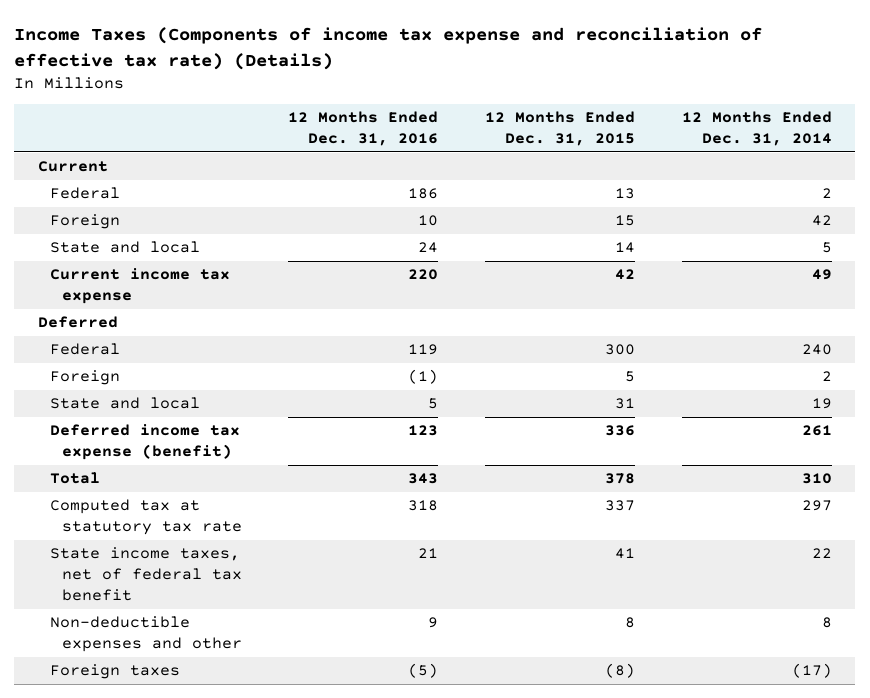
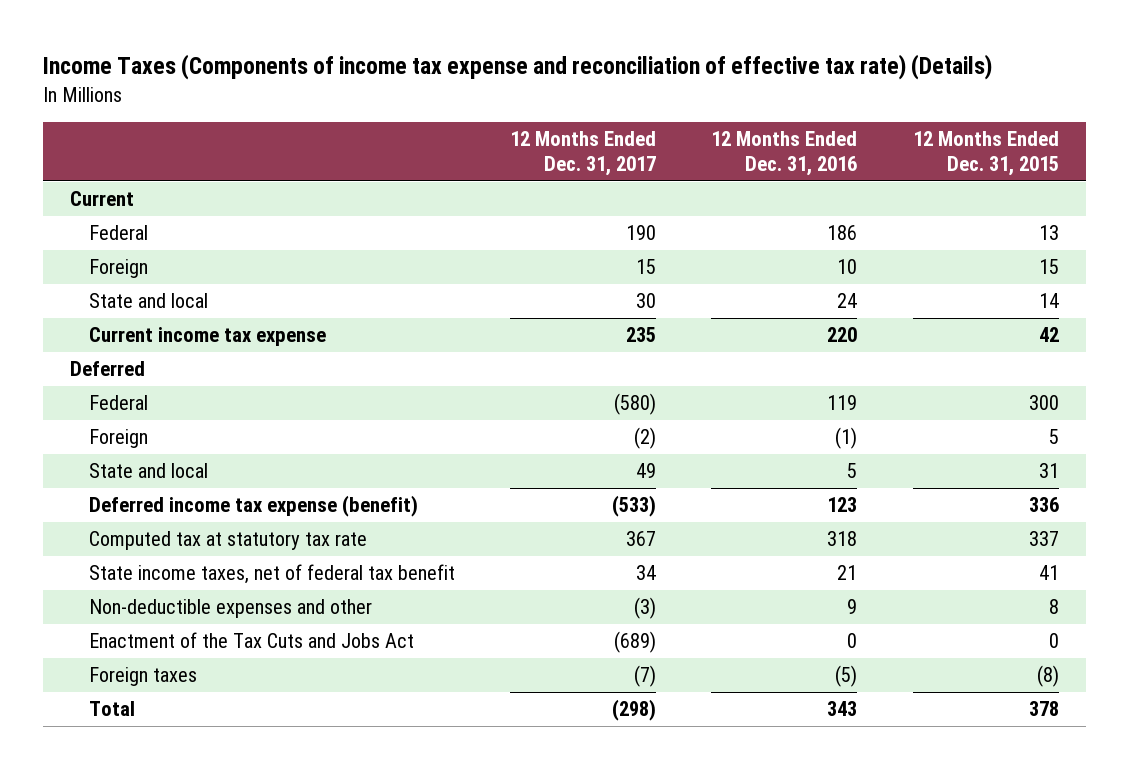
- | 12 Months Ended Dec. 31, 2016 | 12 Months Ended Dec. 31, 2015 | 12 Months Ended Dec. 31, 2014
+ | 12 Months Ended Dec. 31, 2017 | 12 Months Ended Dec. 31, 2016 | 12 Months Ended Dec. 31, 2015
+ Enactment of the Tax Cuts and Jobs Act | (689) | 0 | 0
moved down: Total | (298) | 343 | 378

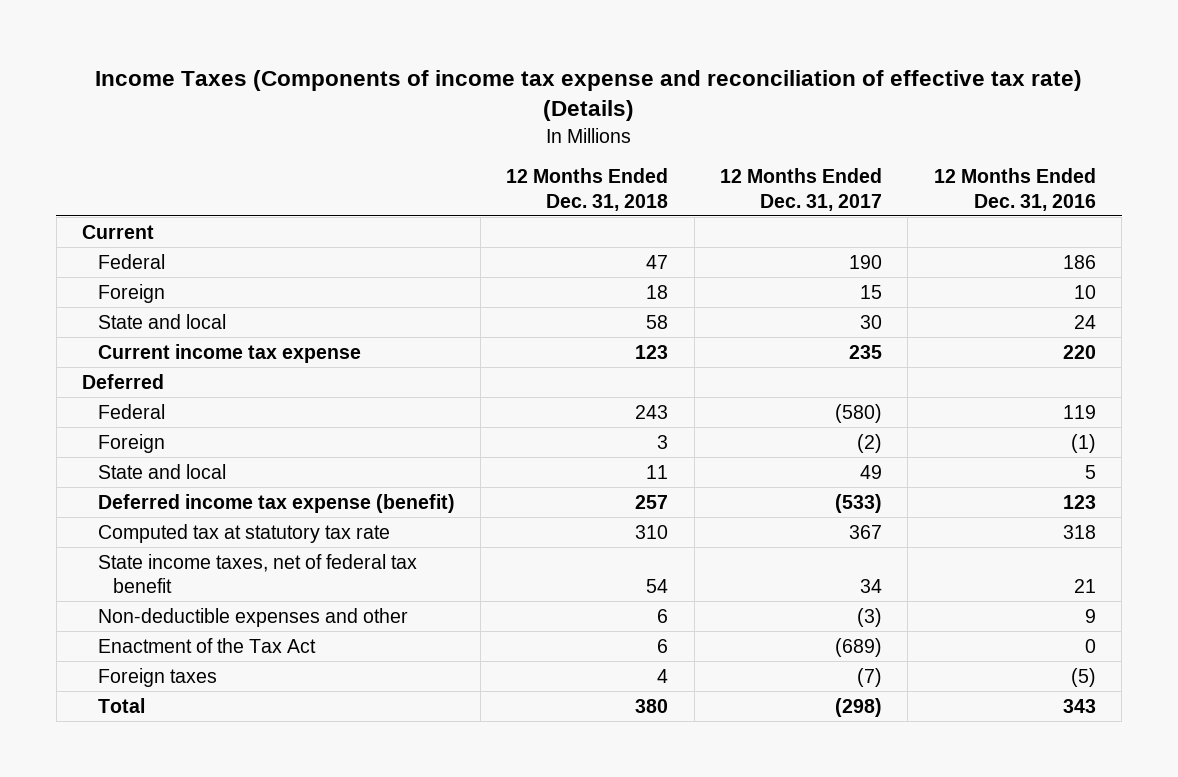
- | 12 Months Ended Dec. 31, 2017 | 12 Months Ended Dec. 31, 2016 | 12 Months Ended Dec. 31, 2015
+ | 12 Months Ended Dec. 31, 2018 | 12 Months Ended Dec. 31, 2017 | 12 Months Ended Dec. 31, 2016
- Enactment of the Tax Cuts and Jobs Act | (689) | 0 | 0
+ Enactment of the Tax Act | 6 | (689) | 0

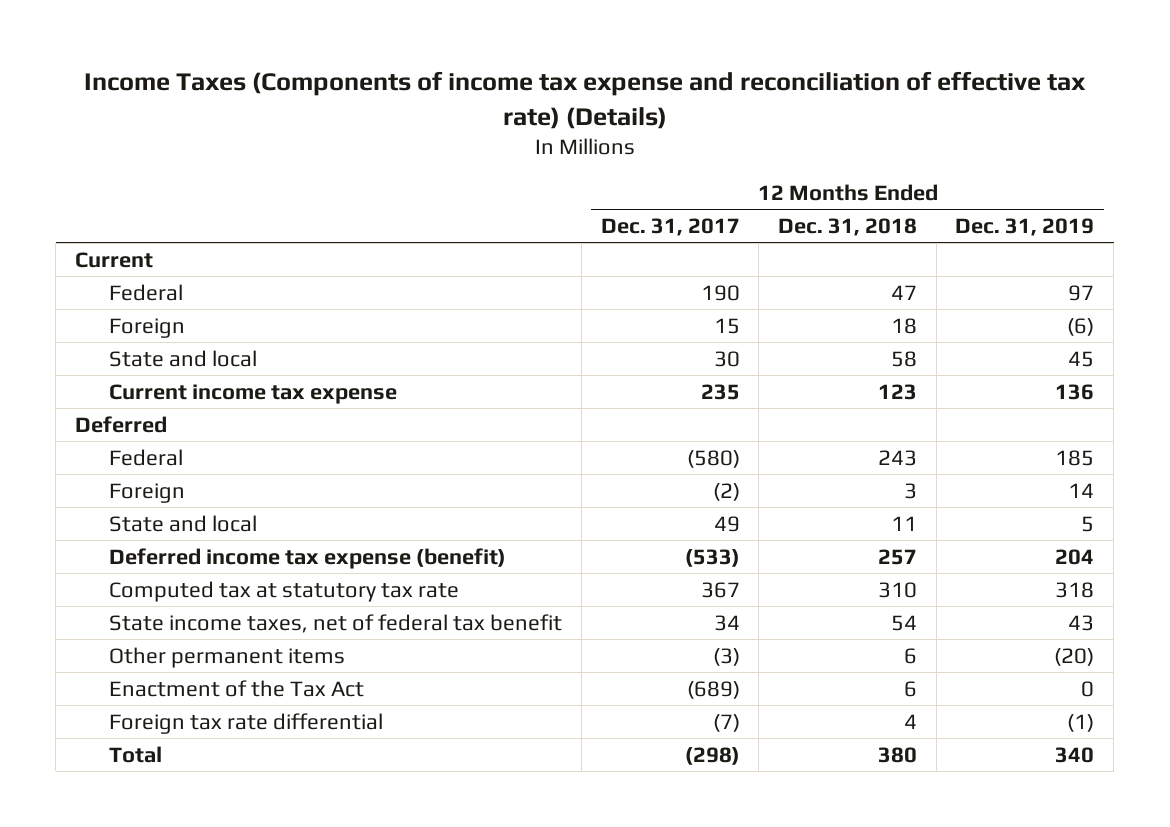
- | 12 Months Ended Dec. 31, 2018 | 12 Months Ended Dec. 31, 2017 | 12 Months Ended Dec. 31, 2016
+ | 12 Months Ended Dec. 31, 2017 | 12 Months Ended Dec. 31, 2018 | 12 Months Ended Dec. 31, 2019
- Non-deductible expenses and other | 6 | (3) | 9
+ Other permanent items | (3) | 6 | (20)
- Foreign taxes | 4 | (7) | (5)
+ Foreign tax rate differential | (7) | 4 | (1)

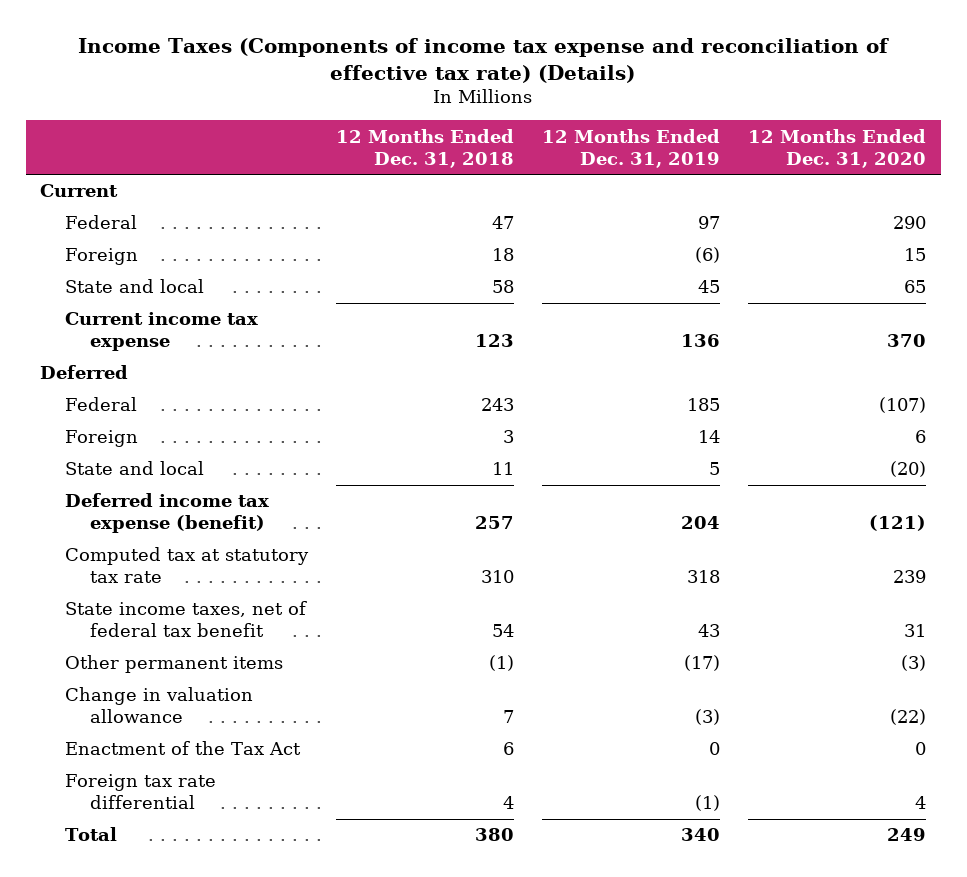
- | 12 Months Ended Dec. 31, 2017 | 12 Months Ended Dec. 31, 2018 | 12 Months Ended Dec. 31, 2019
+ | 12 Months Ended Dec. 31, 2018 | 12 Months Ended Dec. 31, 2019 | 12 Months Ended Dec. 31, 2020
- Other permanent items | (3) | 6 | (20)
+ Other permanent items | (1) | (17) | (3)
+ Change in valuation allowance | 7 | (3) | (22)

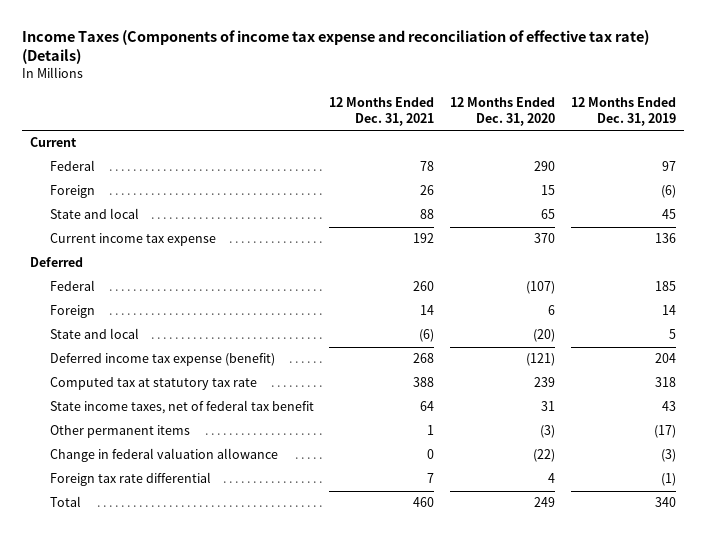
- | 12 Months Ended Dec. 31, 2018 | 12 Months Ended Dec. 31, 2019 | 12 Months Ended Dec. 31, 2020
+ | 12 Months Ended Dec. 31, 2021 | 12 Months Ended Dec. 31, 2020 | 12 Months Ended Dec. 31, 2019
- Change in valuation allowance | 7 | (3) | (22)
- Enactment of the Tax Act | 6 | 0 | 0
+ Change in federal valuation allowance | 0 | (22) | (3)

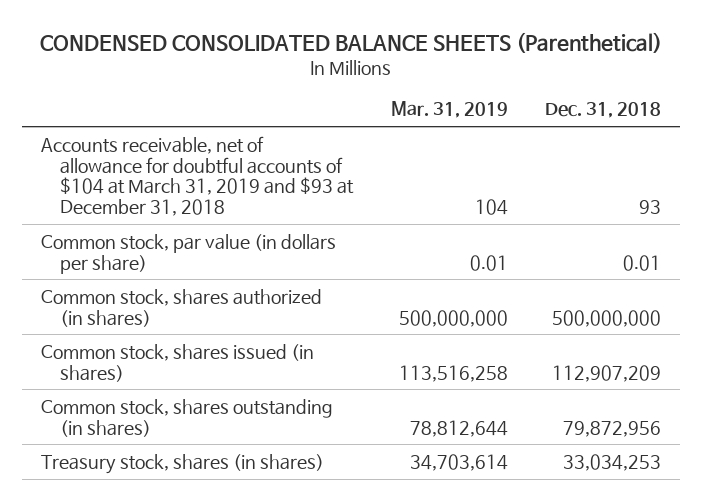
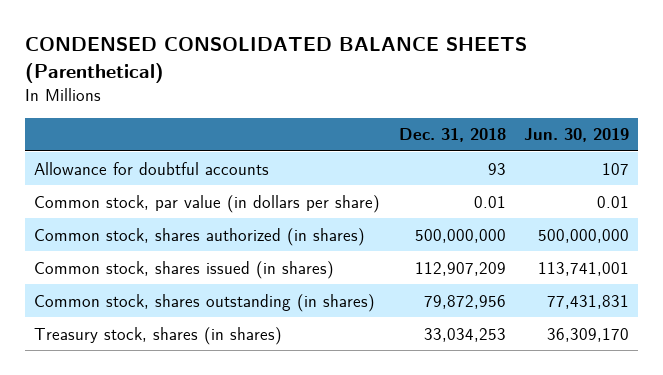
- | Mar. 31, 2019 | Dec. 31, 2018
+ | Dec. 31, 2018 | Jun. 30, 2019
- Accounts receivable, net of allowance for doubtful accounts of $104 at March 31, 2019 and $93 at December 31, 2018 | 104 | 93
+ Allowance for doubtful accounts | 93 | 107

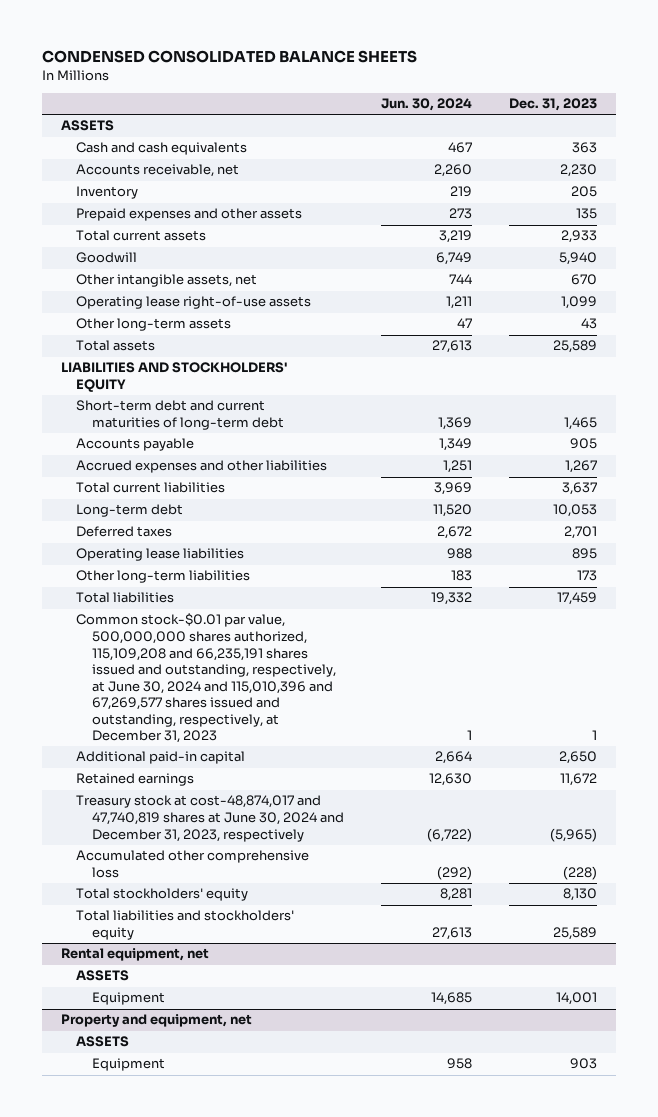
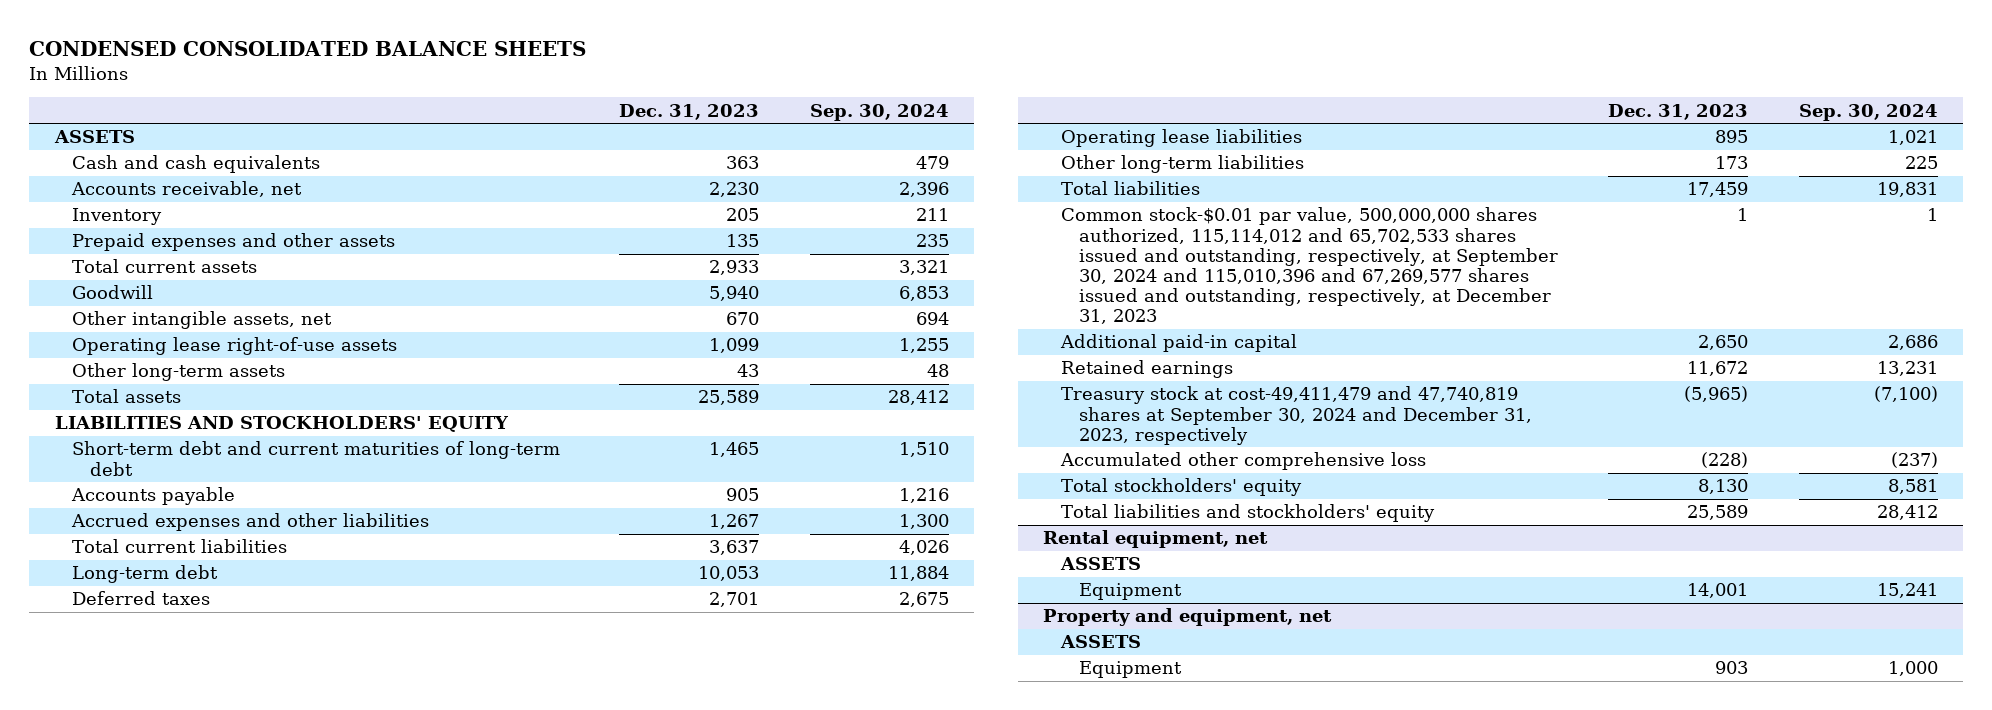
- | Jun. 30, 2024 | Dec. 31, 2023
+ | Dec. 31, 2023 | Sep. 30, 2024
- Common stock-$0.01 par value, 500,000,000 shares authorized, 115,109,208 and 66,235,191 shares issued and outstanding, respectively, at June 30, 2024 and 115,010,396 and 67,269,577 shares issued and outstanding, respectively, at December 31, 2023 | 1 | 1
+ Common stock-$0.01 par value, 500,000,000 shares authorized, 115,114,012 and 65,702,533 shares issued and outstanding, respectively, at September 30, 2024 and 115,010,396 and 67,269,577 shares issued and outstanding, respectively, at December 31, 2023 | 1 | 1
- Treasury stock at cost-48,874,017 and 47,740,819 shares at June 30, 2024 and December 31, 2023, respectively | (6,722) | (5,965)
+ Treasury stock at cost-49,411,479 and 47,740,819 shares at September 30, 2024 and December 31, 2023, respectively | (5,965) | (7,100)

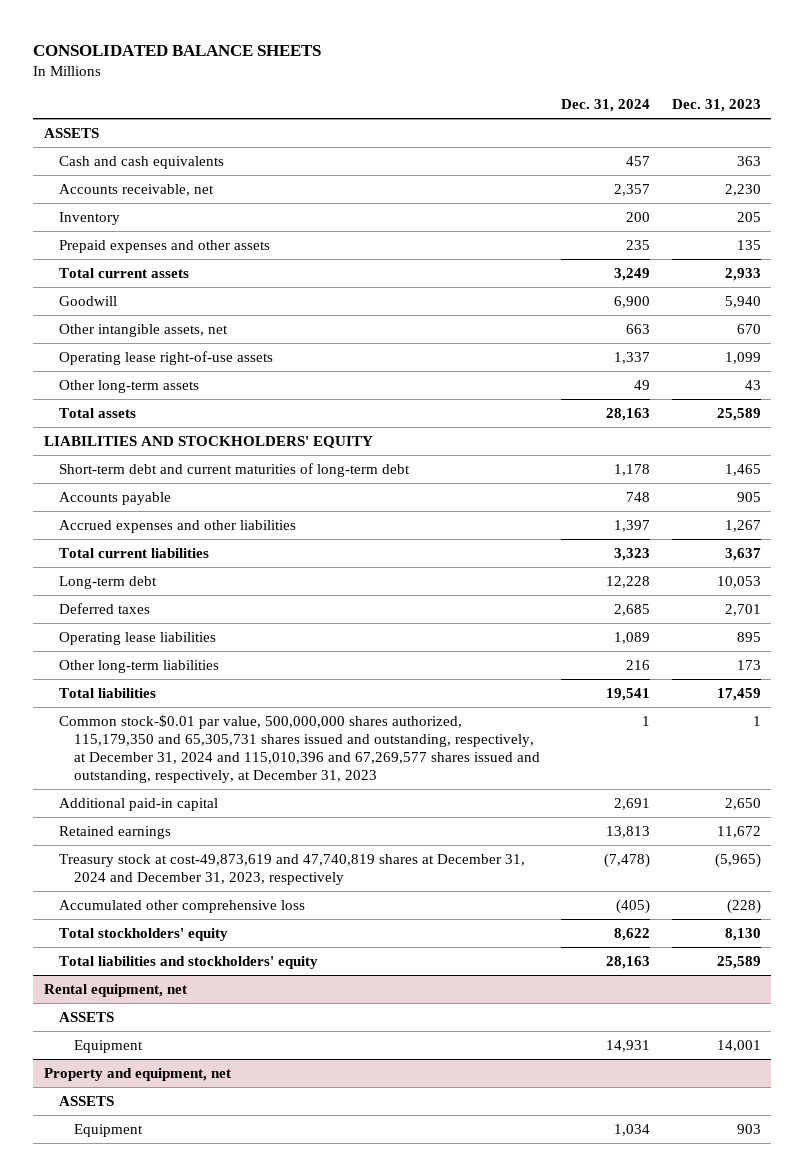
- CONDENSED CONSOLIDATED BALANCE SHEETS
+ CONSOLIDATED BALANCE SHEETS
- | Dec. 31, 2023 | Sep. 30, 2024
+ | Dec. 31, 2024 | Dec. 31, 2023
- Common stock-$0.01 par value, 500,000,000 shares authorized, 115,114,012 and 65,702,533 shares issued and outstanding, respectively, at September 30, 2024 and 115,010,396 and 67,269,577 shares issued and outstanding, respectively, at December 31, 2023 | 1 | 1
+ Common stock-$0.01 par value, 500,000,000 shares authorized, 115,179,350 and 65,305,731 shares issued and outstanding, respectively, at December 31, 2024 and 115,010,396 and 67,269,577 shares issued and outstanding, respectively, at December 31, 2023 | 1 | 1
- Treasury stock at cost-49,411,479 and 47,740,819 shares at September 30, 2024 and December 31, 2023, respectively | (5,965) | (7,100)
+ Treasury stock at cost-49,873,619 and 47,740,819 shares at December 31, 2024 and December 31, 2023, respectively | (7,478) | (5,965)

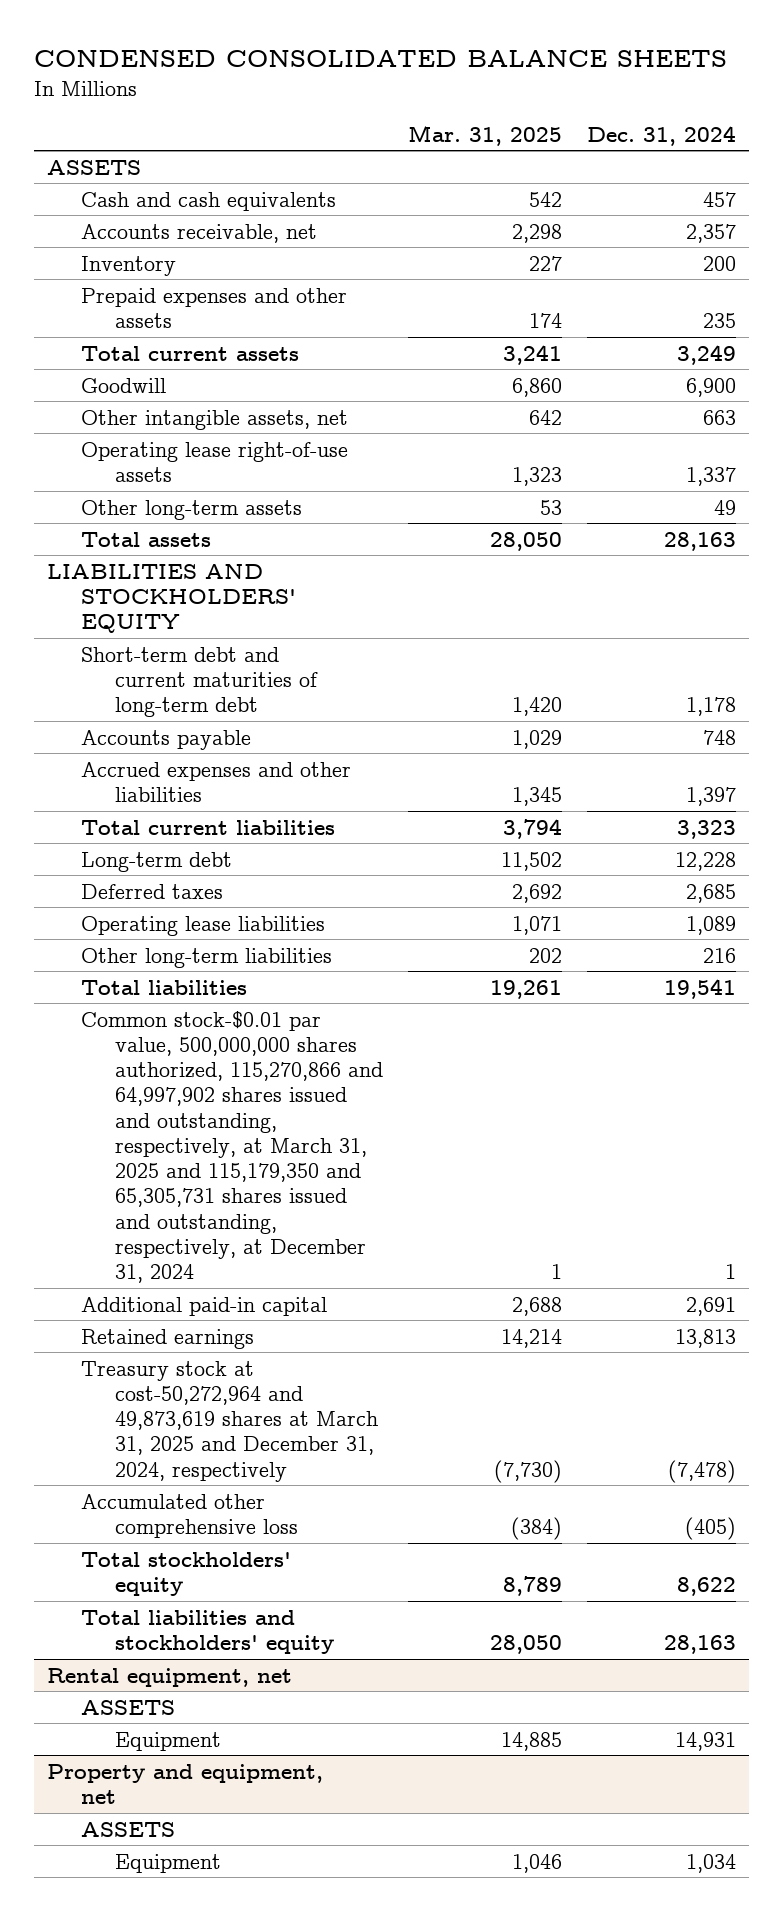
- CONSOLIDATED BALANCE SHEETS
+ CONDENSED CONSOLIDATED BALANCE SHEETS
- | Dec. 31, 2024 | Dec. 31, 2023
+ | Mar. 31, 2025 | Dec. 31, 2024
- Common stock-$0.01 par value, 500,000,000 shares authorized, 115,179,350 and 65,305,731 shares issued and outstanding, respectively, at December 31, 2024 and 115,010,396 and 67,269,577 shares issued and outstanding, respectively, at December 31, 2023 | 1 | 1
+ Common stock-$0.01 par value, 500,000,000 shares authorized, 115,270,866 and 64,997,902 shares issued and outstanding, respectively, at March 31, 2025 and 115,179,350 and 65,305,731 shares issued and outstanding, respectively, at December 31, 2024 | 1 | 1
- Treasury stock at cost-49,873,619 and 47,740,819 shares at December 31, 2024 and December 31, 2023, respectively | (7,478) | (5,965)
+ Treasury stock at cost-50,272,964 and 49,873,619 shares at March 31, 2025 and December 31, 2024, respectively | (7,730) | (7,478)

